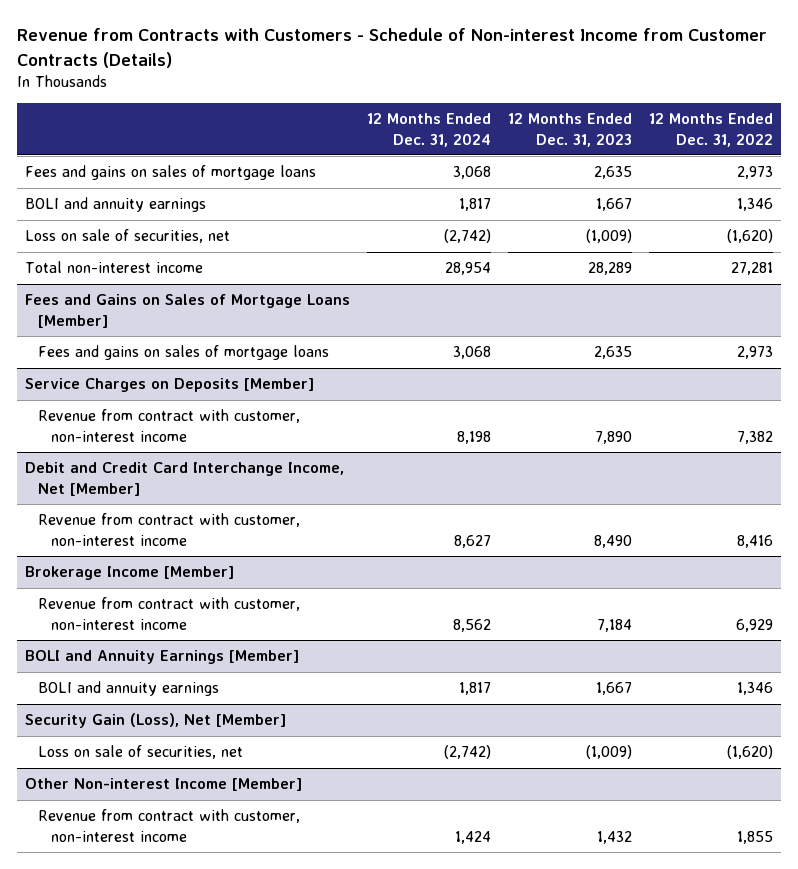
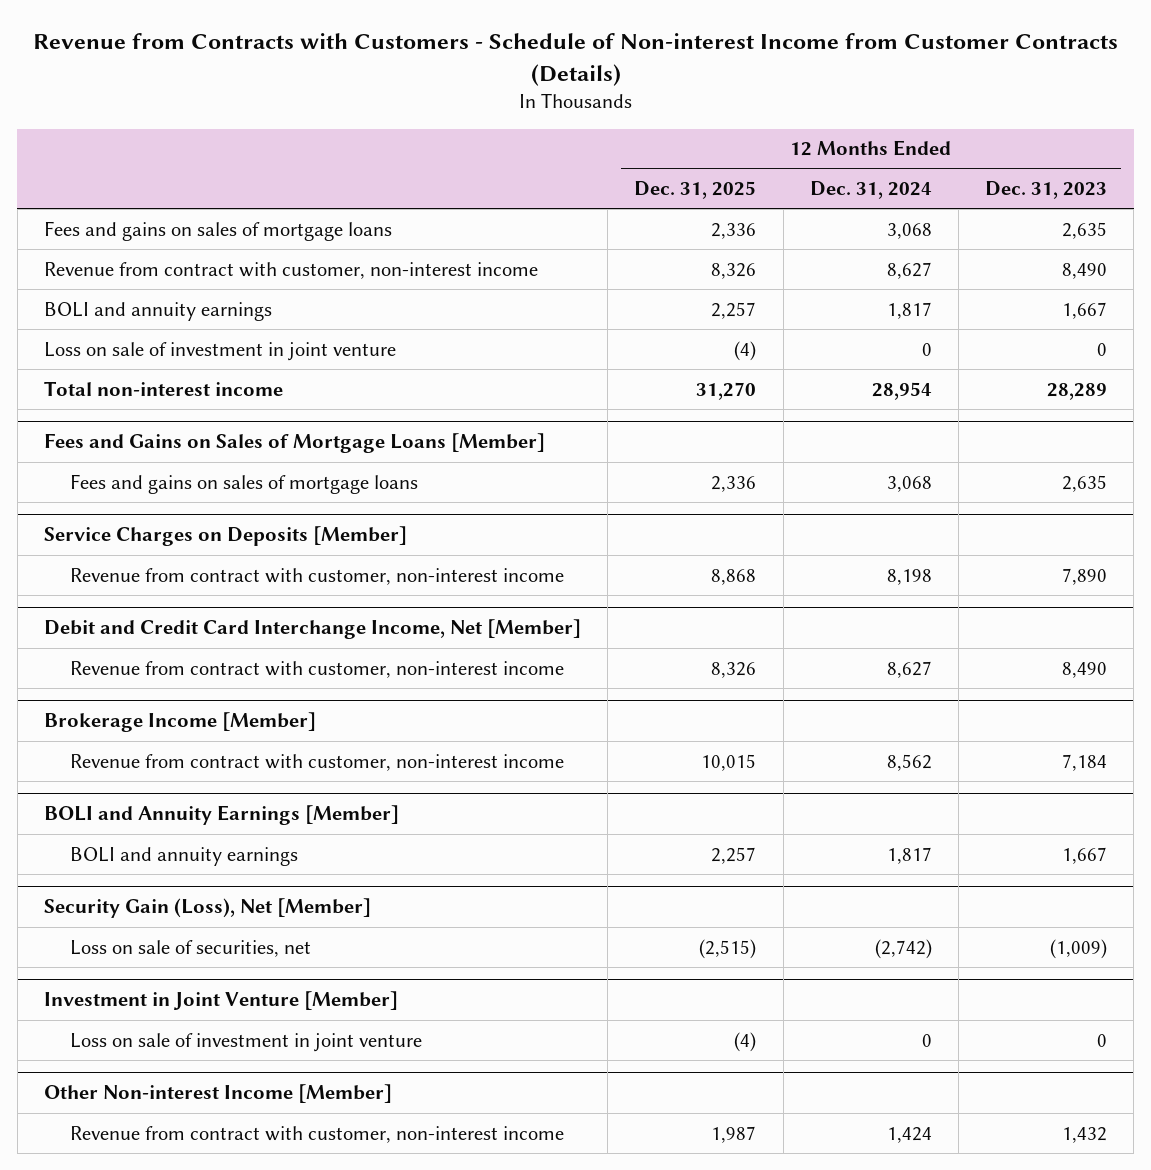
- | 12 Months Ended Dec. 31, 2024 | 12 Months Ended Dec. 31, 2023 | 12 Months Ended Dec. 31, 2022
+ | 12 Months Ended Dec. 31, 2025 | 12 Months Ended Dec. 31, 2024 | 12 Months Ended Dec. 31, 2023
+ Revenue from contract with customer, non-interest income | 8,326 | 8,627 | 8,490
- Loss on sale of securities, net | (2,742) | (1,009) | (1,620)
+ Loss on sale of investment in joint venture | (4) | 0 | 0
+ Investment in Joint Venture [Member]
+ Loss on sale of investment in joint venture | (4) | 0 | 0

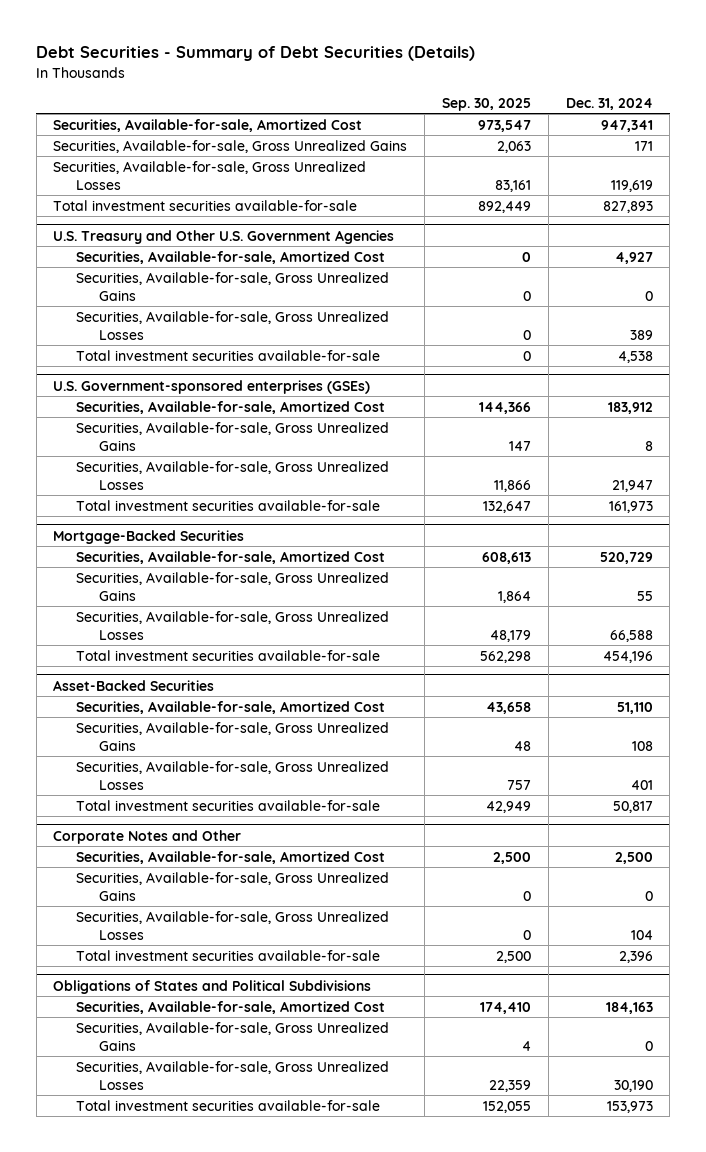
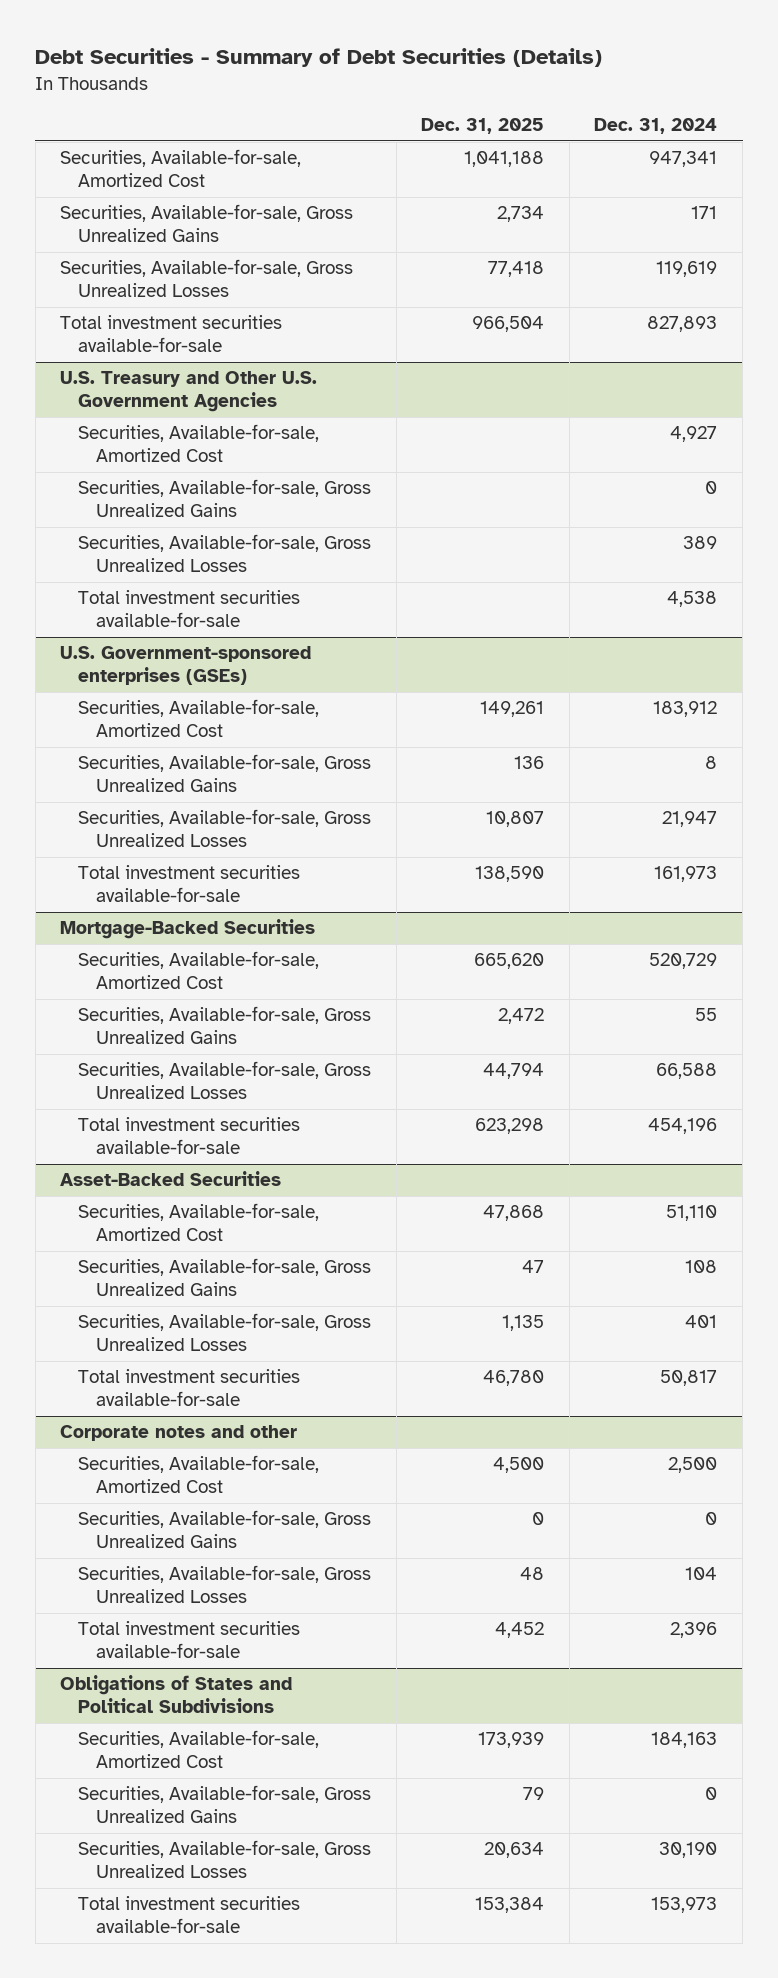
- | Sep. 30, 2025 | Dec. 31, 2024
+ | Dec. 31, 2025 | Dec. 31, 2024
- Corporate Notes and Other
+ Corporate notes and other

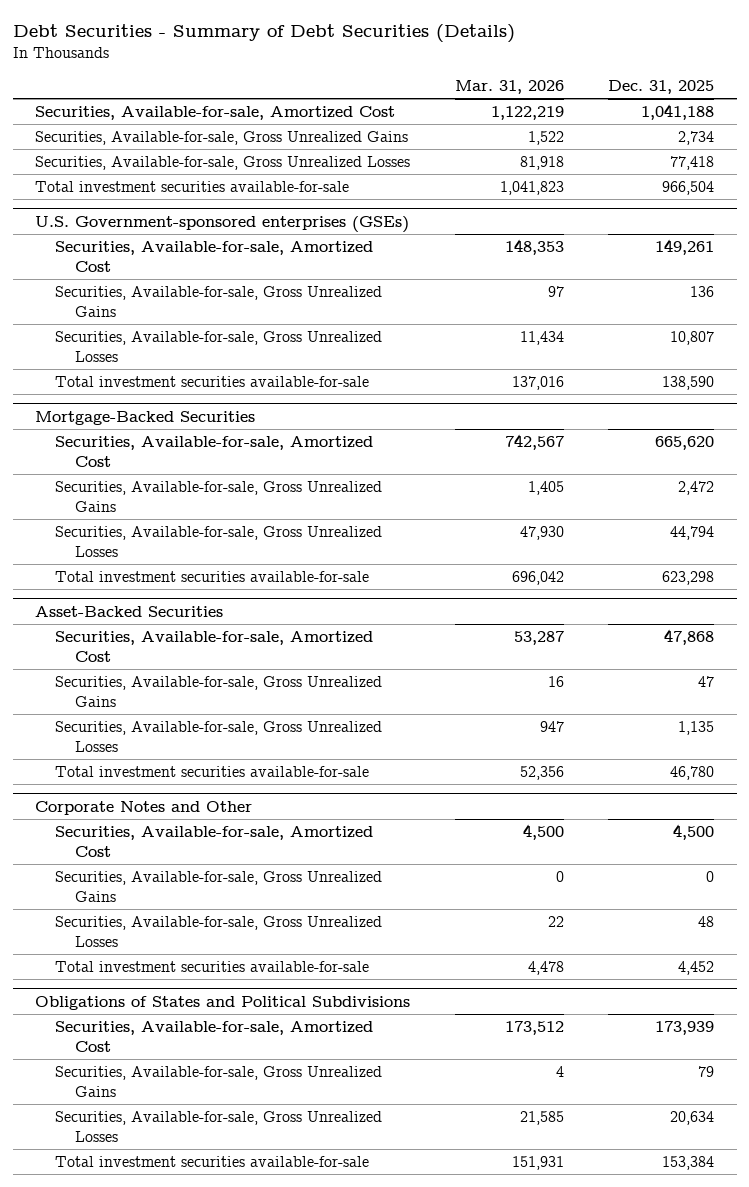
- | Dec. 31, 2025 | Dec. 31, 2024
+ | Mar. 31, 2026 | Dec. 31, 2025
- U.S. Treasury and Other U.S. Government Agencies
- Securities, Available-for-sale, Amortized Cost | | 4,927
- Securities, Available-for-sale, Gross Unrealized Gains | | 0
- Securities, Available-for-sale, Gross Unrealized Losses | | 389
- Total investment securities available-for-sale | | 4,538
- Corporate notes and other
+ Corporate Notes and Other

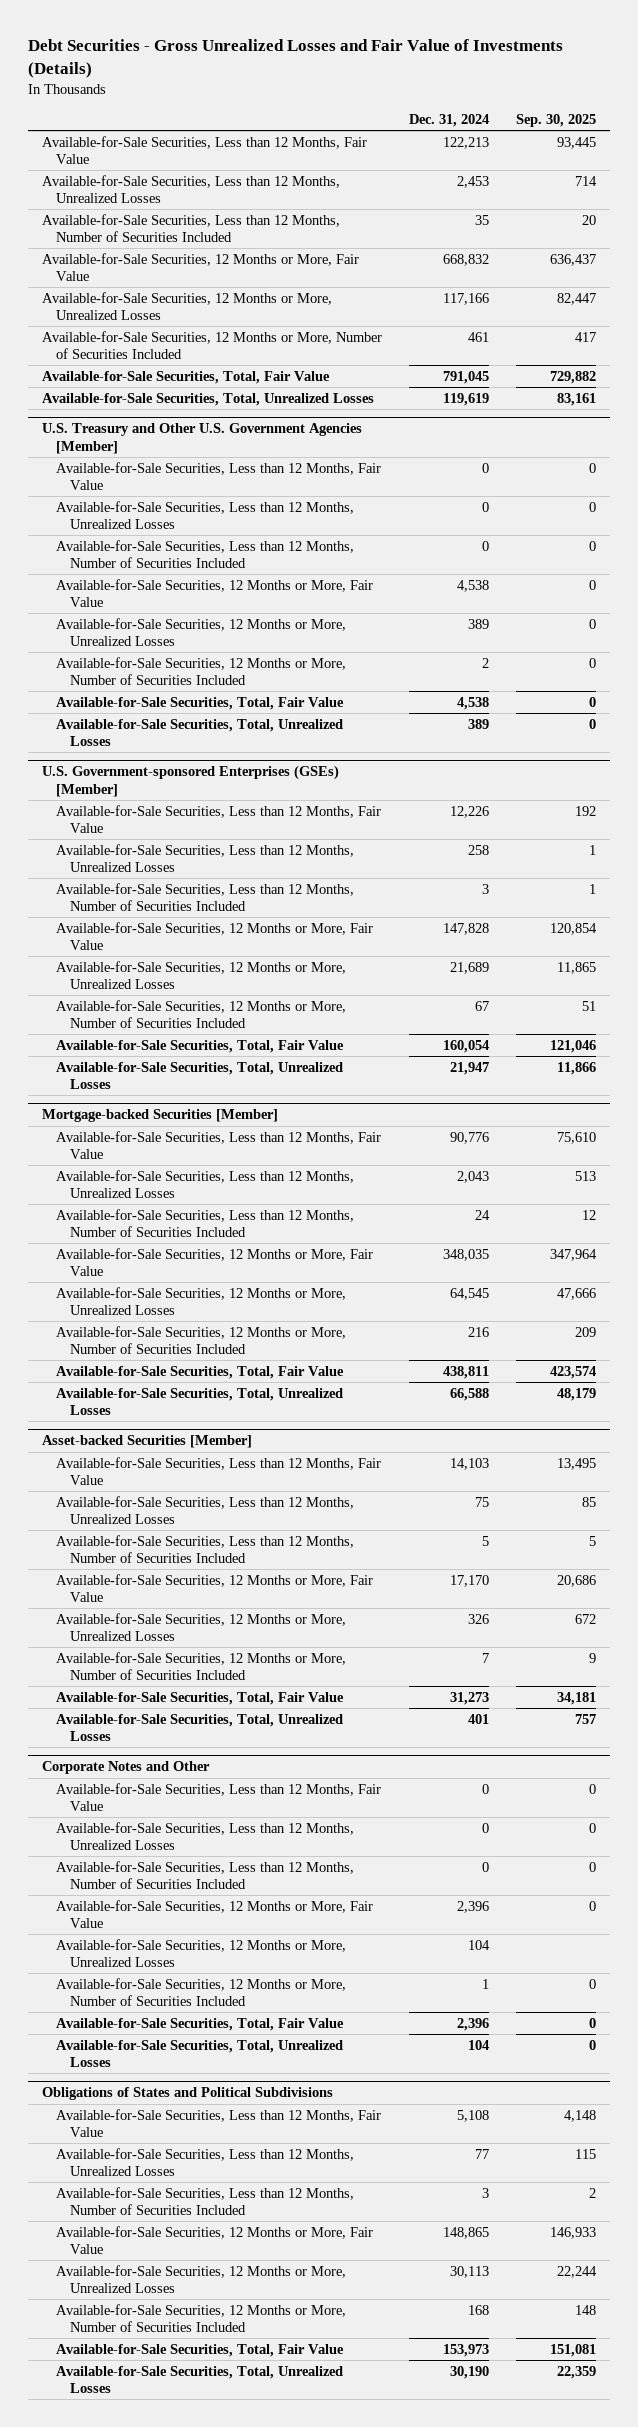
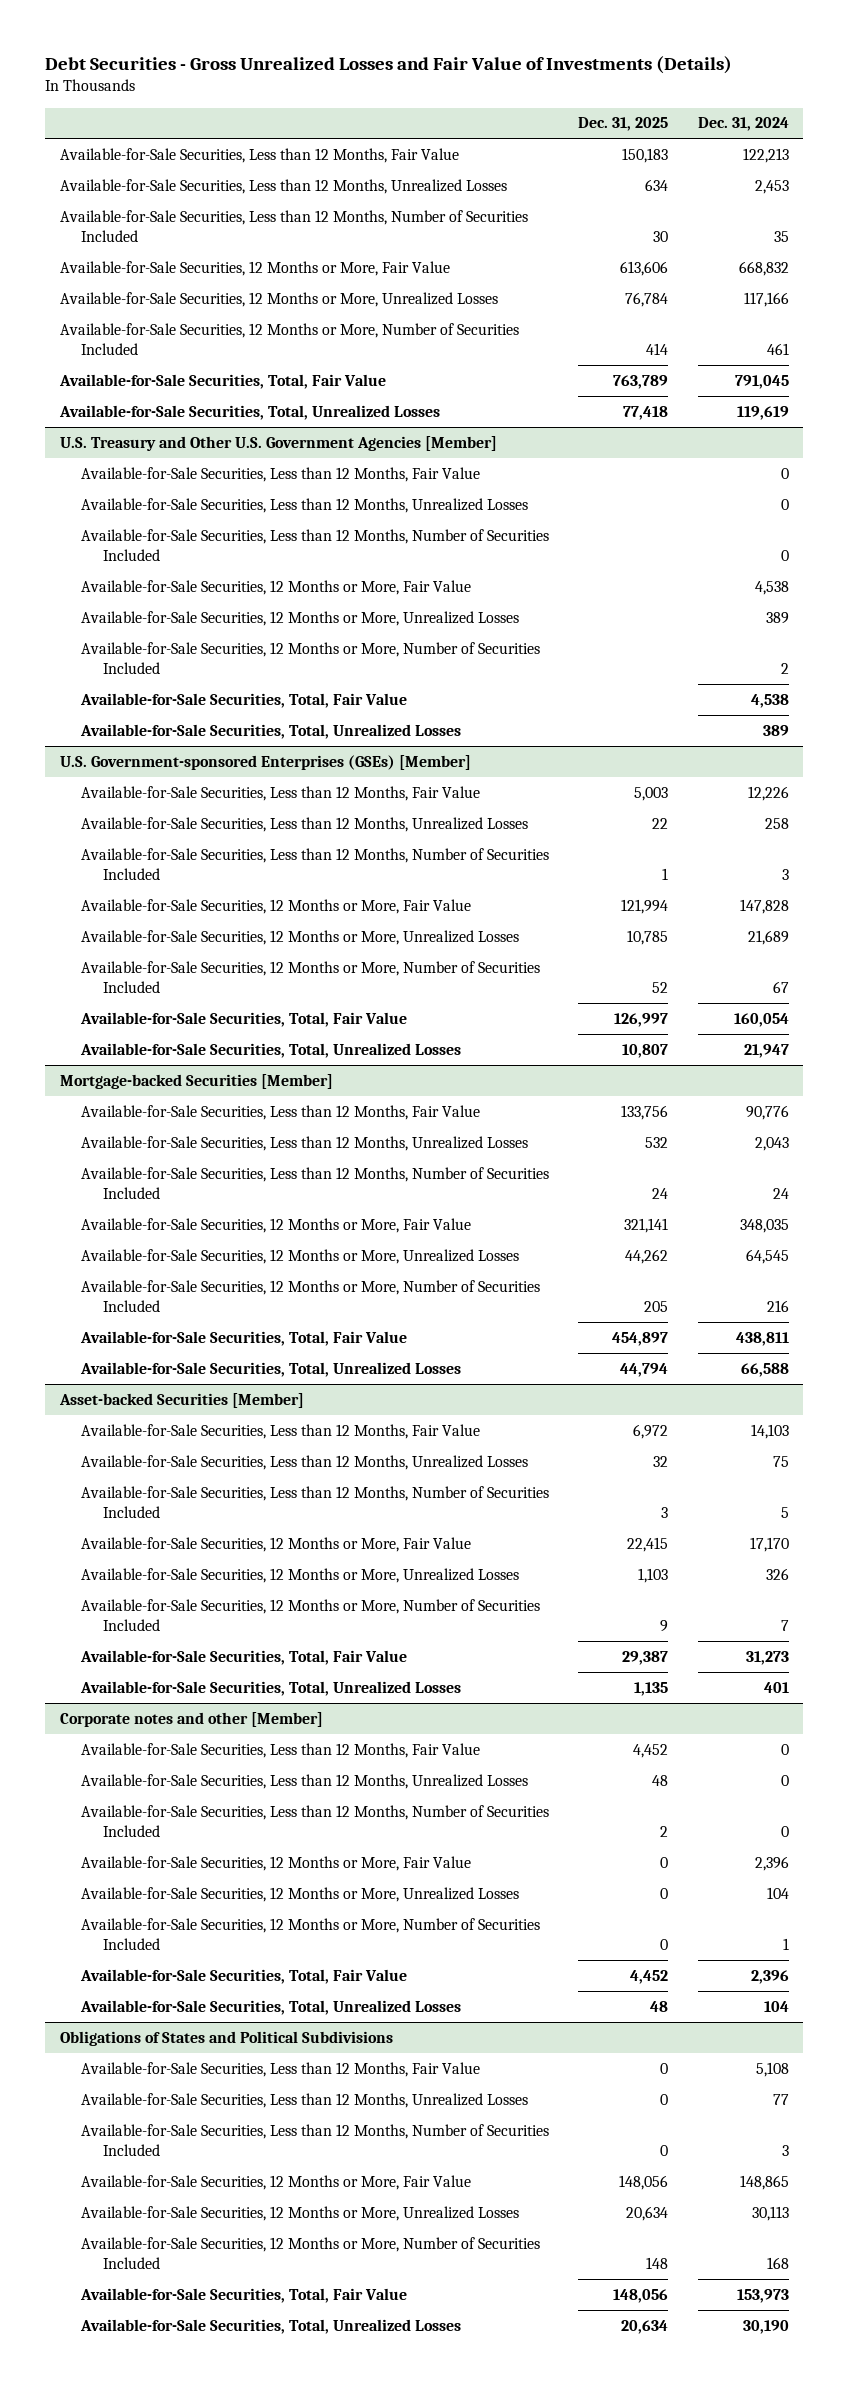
- | Dec. 31, 2024 | Sep. 30, 2025
+ | Dec. 31, 2025 | Dec. 31, 2024
- Corporate Notes and Other
+ Corporate notes and other [Member]

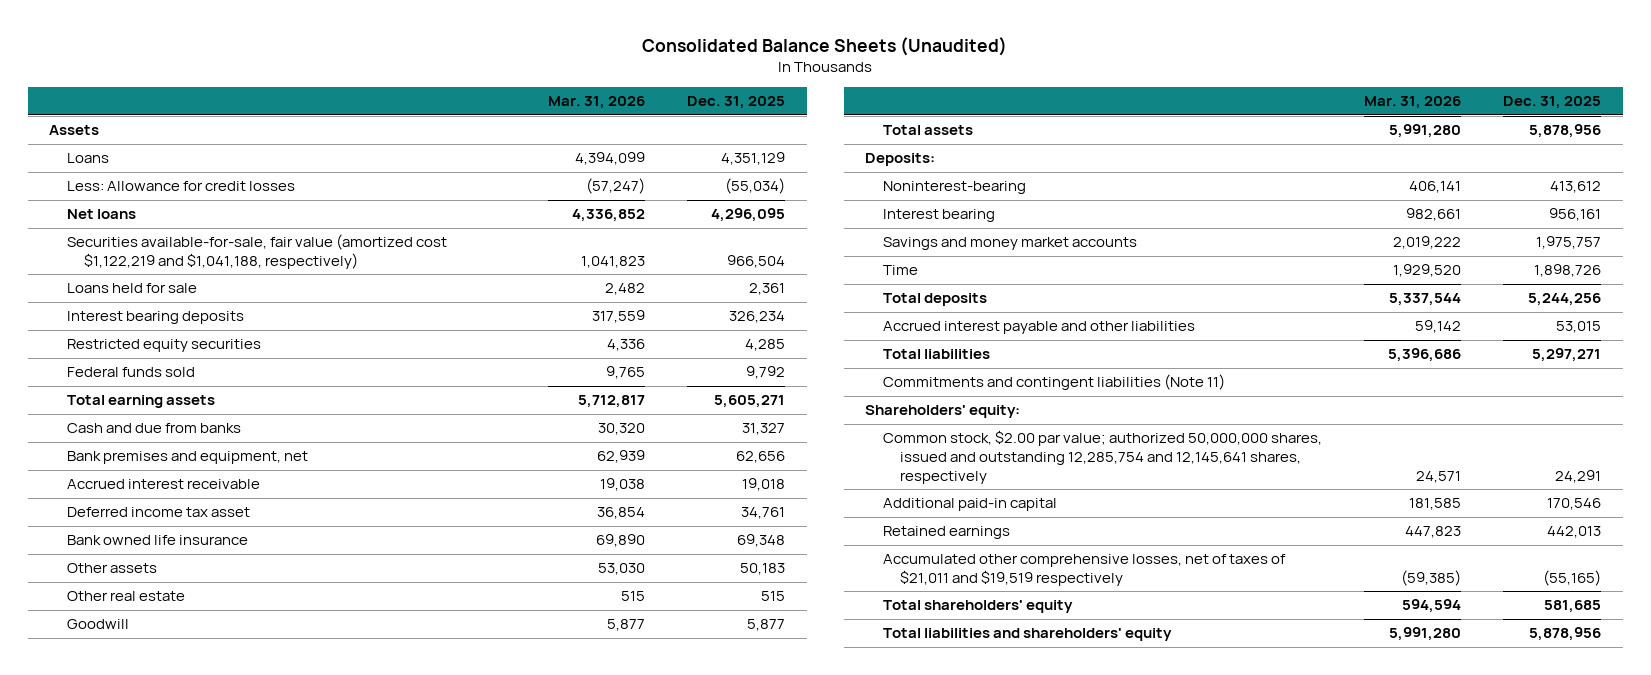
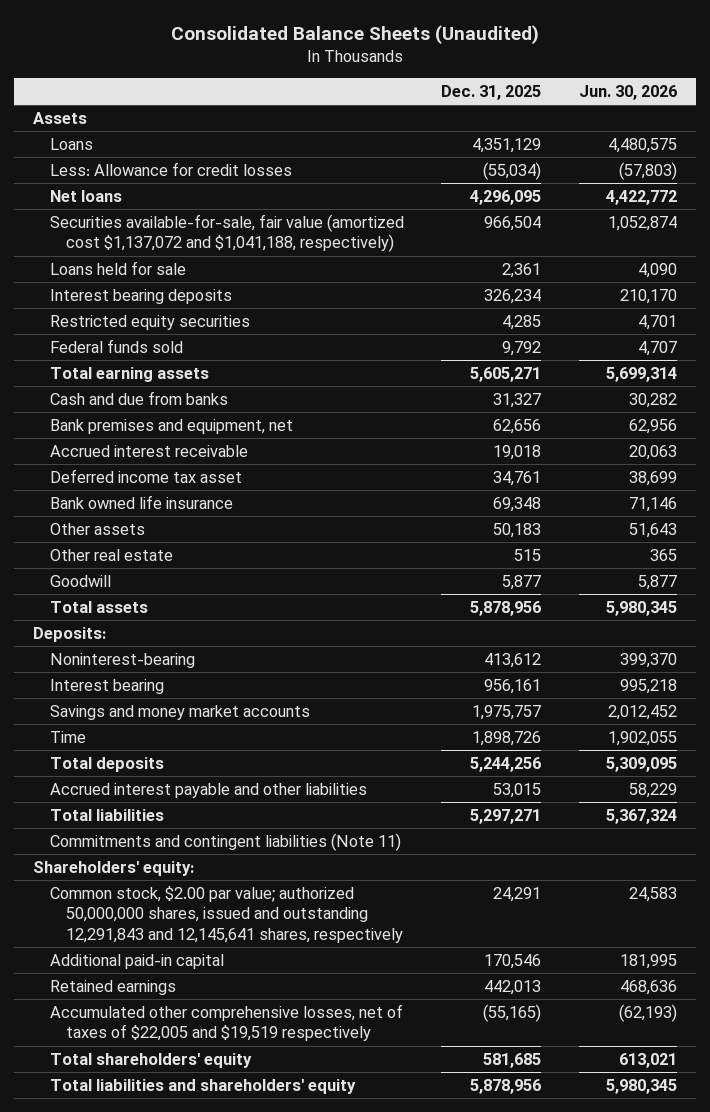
- | Mar. 31, 2026 | Dec. 31, 2025
+ | Dec. 31, 2025 | Jun. 30, 2026
- Securities available-for-sale, fair value (amortized cost $1,122,219 and $1,041,188, respectively) | 1,041,823 | 966,504
+ Securities available-for-sale, fair value (amortized cost $1,137,072 and $1,041,188, respectively) | 966,504 | 1,052,874
- Common stock, $2.00 par value; authorized 50,000,000 shares, issued and outstanding 12,285,754 and 12,145,641 shares, respectively | 24,571 | 24,291
+ Common stock, $2.00 par value; authorized 50,000,000 shares, issued and outstanding 12,291,843 and 12,145,641 shares, respectively | 24,291 | 24,583
- Accumulated other comprehensive losses, net of taxes of $21,011 and $19,519 respectively | (59,385) | (55,165)
+ Accumulated other comprehensive losses, net of taxes of $22,005 and $19,519 respectively | (55,165) | (62,193)

